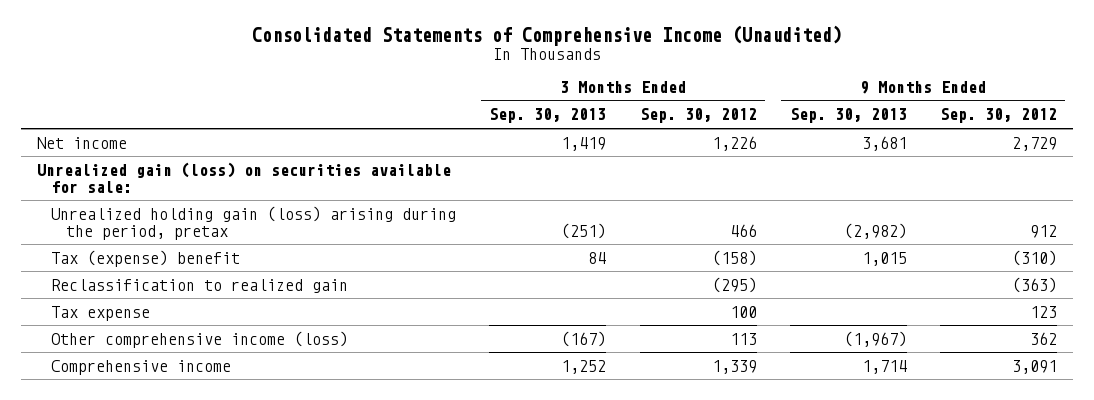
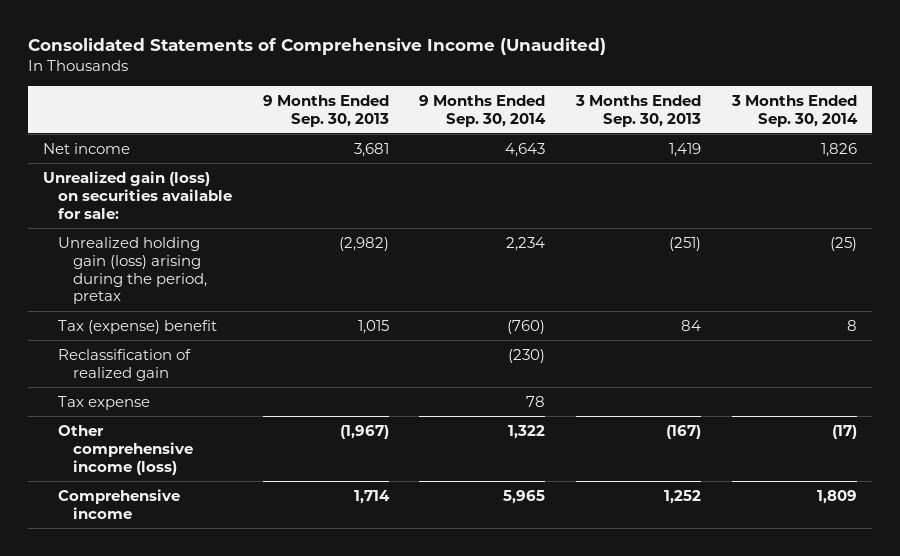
- | 3 Months Ended Sep. 30, 2013 | 3 Months Ended Sep. 30, 2012 | 9 Months Ended Sep. 30, 2013 | 9 Months Ended Sep. 30, 2012
+ | 9 Months Ended Sep. 30, 2013 | 9 Months Ended Sep. 30, 2014 | 3 Months Ended Sep. 30, 2013 | 3 Months Ended Sep. 30, 2014
- Reclassification to realized gain | | (295) | | (363)
+ Reclassification of realized gain | | (230) | |

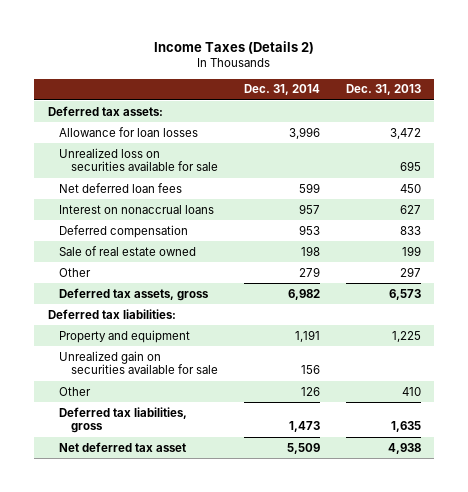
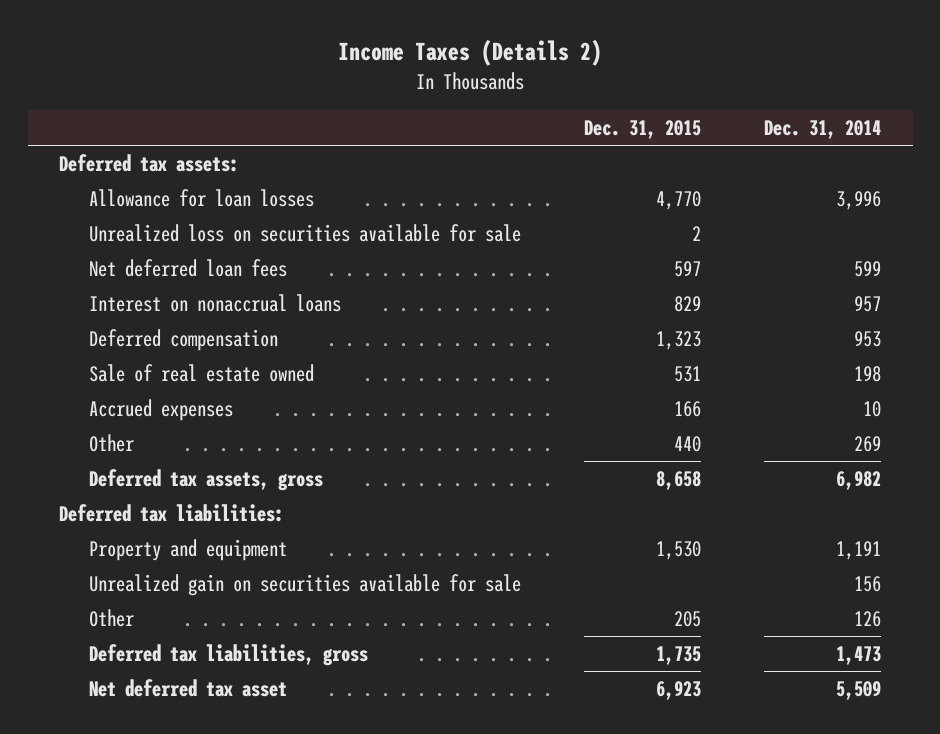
- | Dec. 31, 2014 | Dec. 31, 2013
+ | Dec. 31, 2015 | Dec. 31, 2014
- Other | 279 | 297
+ Accrued expenses | 166 | 10
+ Other | 440 | 269

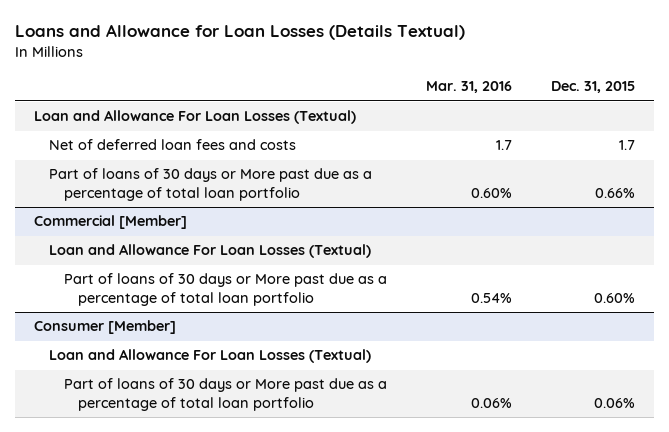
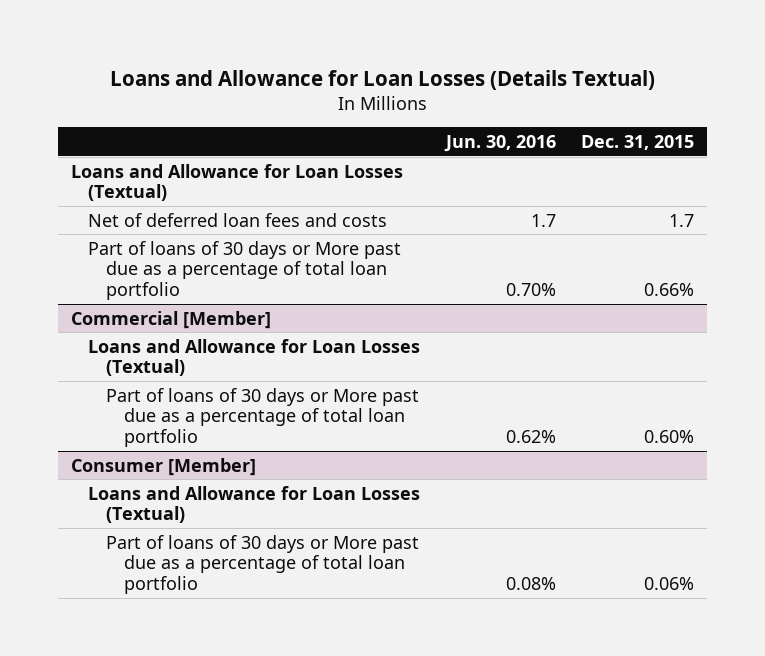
- | Mar. 31, 2016 | Dec. 31, 2015
+ | Jun. 30, 2016 | Dec. 31, 2015
- Loan and Allowance For Loan Losses (Textual)
+ Loans and Allowance for Loan Losses (Textual)
@ Commercial [Member]
- Loan and Allowance For Loan Losses (Textual)
+ Loans and Allowance for Loan Losses (Textual)
@ Consumer [Member]
- Loan and Allowance For Loan Losses (Textual)
+ Loans and Allowance for Loan Losses (Textual)

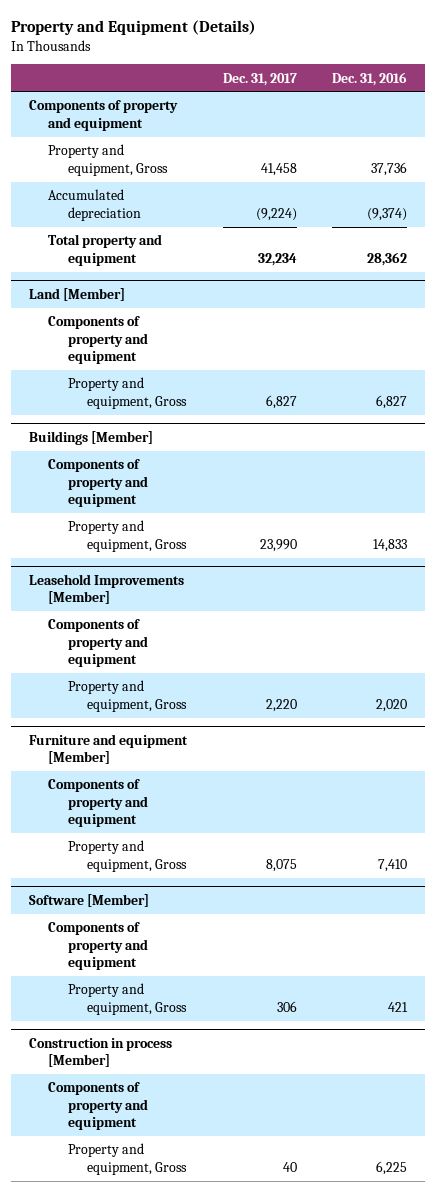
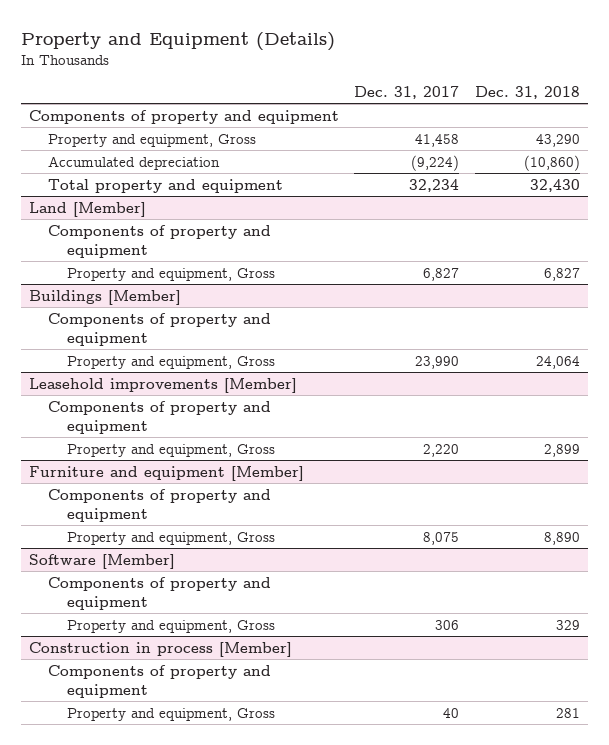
- | Dec. 31, 2017 | Dec. 31, 2016
+ | Dec. 31, 2017 | Dec. 31, 2018
- Leasehold Improvements [Member]
+ Leasehold improvements [Member]

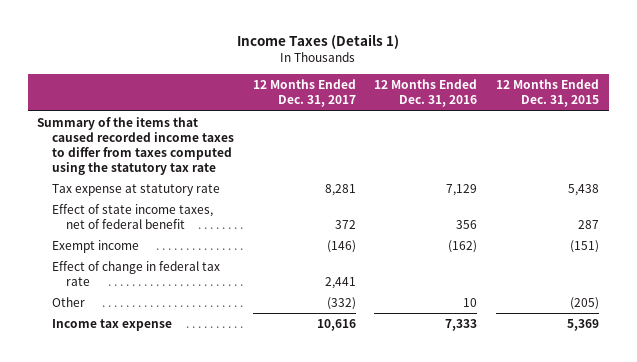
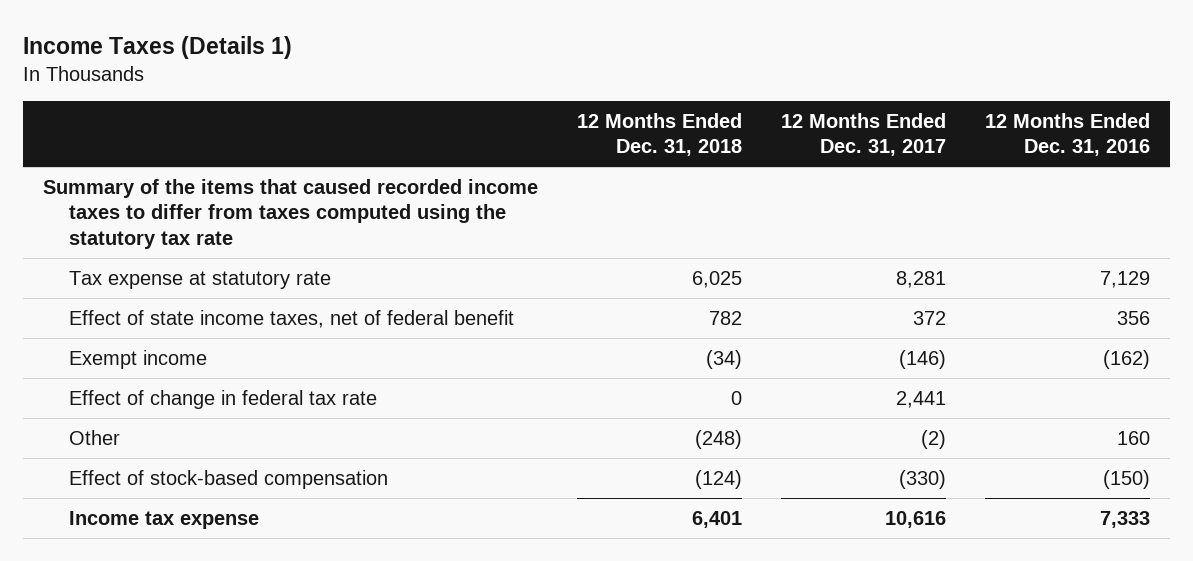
- | 12 Months Ended Dec. 31, 2017 | 12 Months Ended Dec. 31, 2016 | 12 Months Ended Dec. 31, 2015
+ | 12 Months Ended Dec. 31, 2018 | 12 Months Ended Dec. 31, 2017 | 12 Months Ended Dec. 31, 2016
- Other | (332) | 10 | (205)
+ Other | (248) | (2) | 160
+ Effect of stock-based compensation | (124) | (330) | (150)

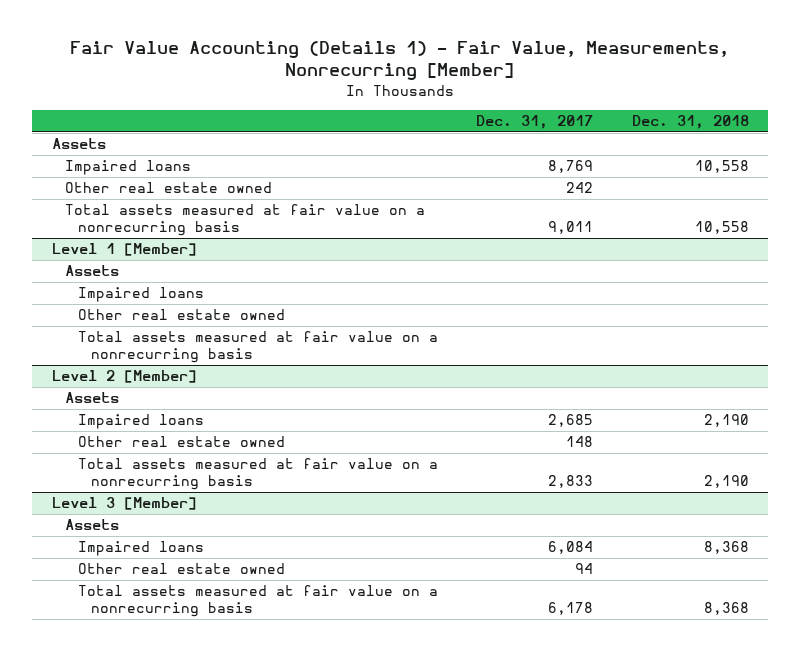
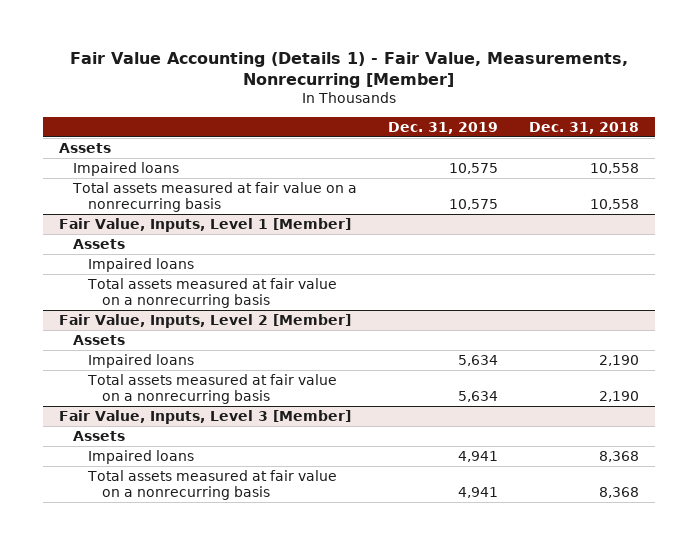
- | Dec. 31, 2017 | Dec. 31, 2018
+ | Dec. 31, 2019 | Dec. 31, 2018
- Other real estate owned | 242 |
- Level 1 [Member]
+ Fair Value, Inputs, Level 1 [Member]
- Other real estate owned
- Level 2 [Member]
+ Fair Value, Inputs, Level 2 [Member]
- Other real estate owned | 148 |
- Level 3 [Member]
+ Fair Value, Inputs, Level 3 [Member]
- Other real estate owned | 94 |

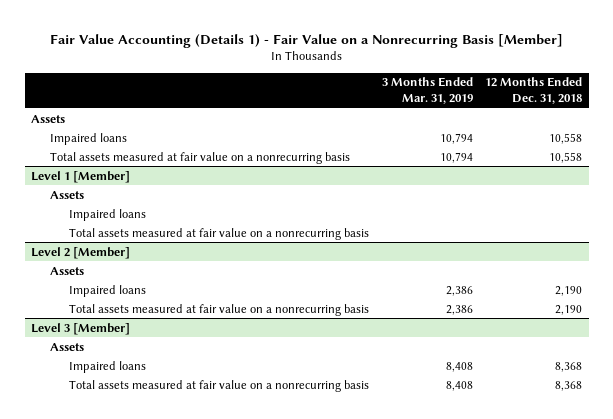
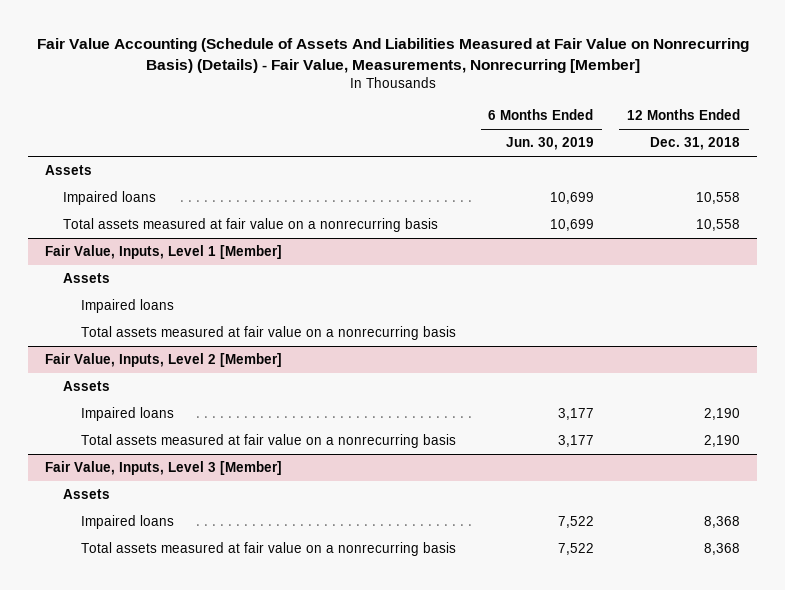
- Fair Value Accounting (Details 1) - Fair Value on a Nonrecurring Basis [Member]
+ Fair Value Accounting (Schedule of Assets And Liabilities Measured at Fair Value on Nonrecurring Basis) (Details) - Fair Value, Measurements, Nonrecurring [Member]
- | 3 Months Ended Mar. 31, 2019 | 12 Months Ended Dec. 31, 2018
+ | 6 Months Ended Jun. 30, 2019 | 12 Months Ended Dec. 31, 2018
- Level 1 [Member]
+ Fair Value, Inputs, Level 1 [Member]
- Level 2 [Member]
+ Fair Value, Inputs, Level 2 [Member]
- Level 3 [Member]
+ Fair Value, Inputs, Level 3 [Member]

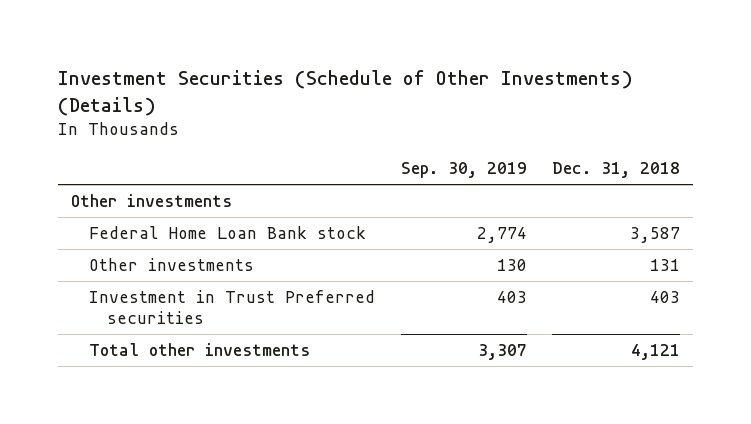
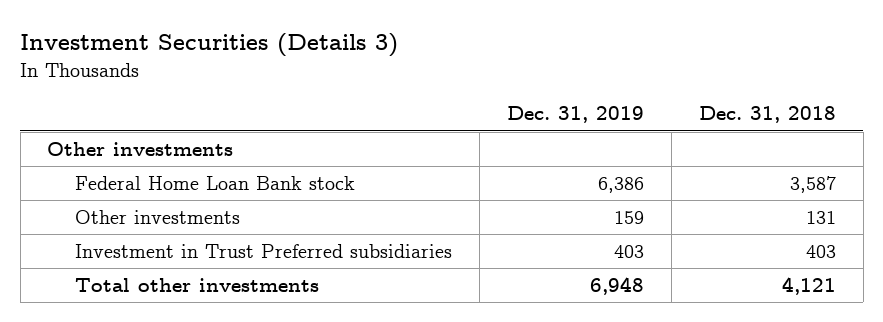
- Investment Securities (Schedule of Other Investments) (Details)
+ Investment Securities (Details 3)
- | Sep. 30, 2019 | Dec. 31, 2018
+ | Dec. 31, 2019 | Dec. 31, 2018
- Investment in Trust Preferred securities | 403 | 403
+ Investment in Trust Preferred subsidiaries | 403 | 403

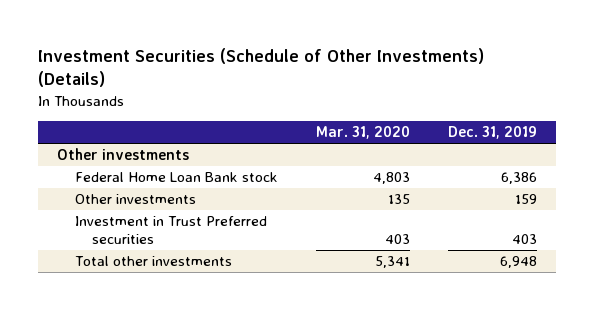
- Investment Securities (Details 3)
+ Investment Securities (Schedule of Other Investments) (Details)
- | Dec. 31, 2019 | Dec. 31, 2018
+ | Mar. 31, 2020 | Dec. 31, 2019
- Investment in Trust Preferred subsidiaries | 403 | 403
+ Investment in Trust Preferred securities | 403 | 403

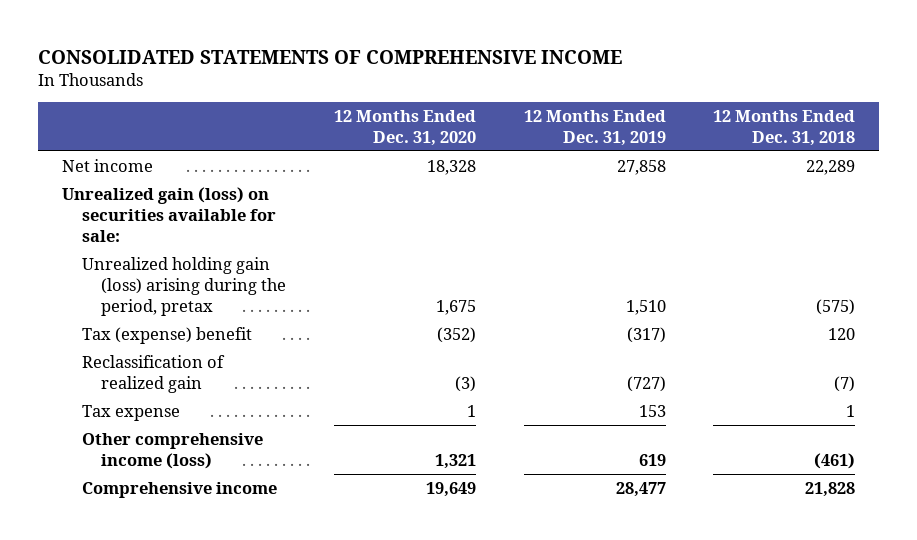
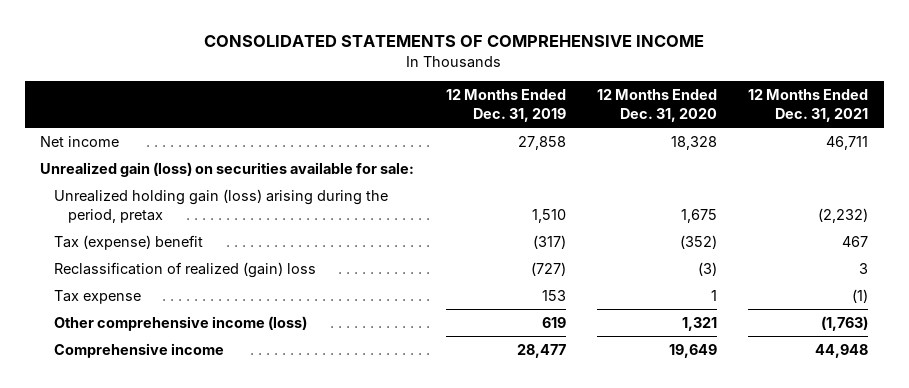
- | 12 Months Ended Dec. 31, 2020 | 12 Months Ended Dec. 31, 2019 | 12 Months Ended Dec. 31, 2018
+ | 12 Months Ended Dec. 31, 2019 | 12 Months Ended Dec. 31, 2020 | 12 Months Ended Dec. 31, 2021
- Reclassification of realized gain | (3) | (727) | (7)
+ Reclassification of realized (gain) loss | (727) | (3) | 3

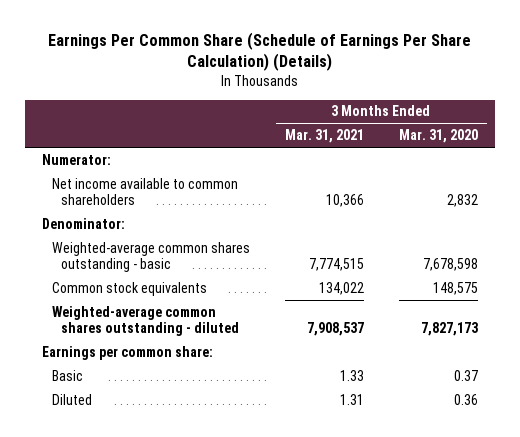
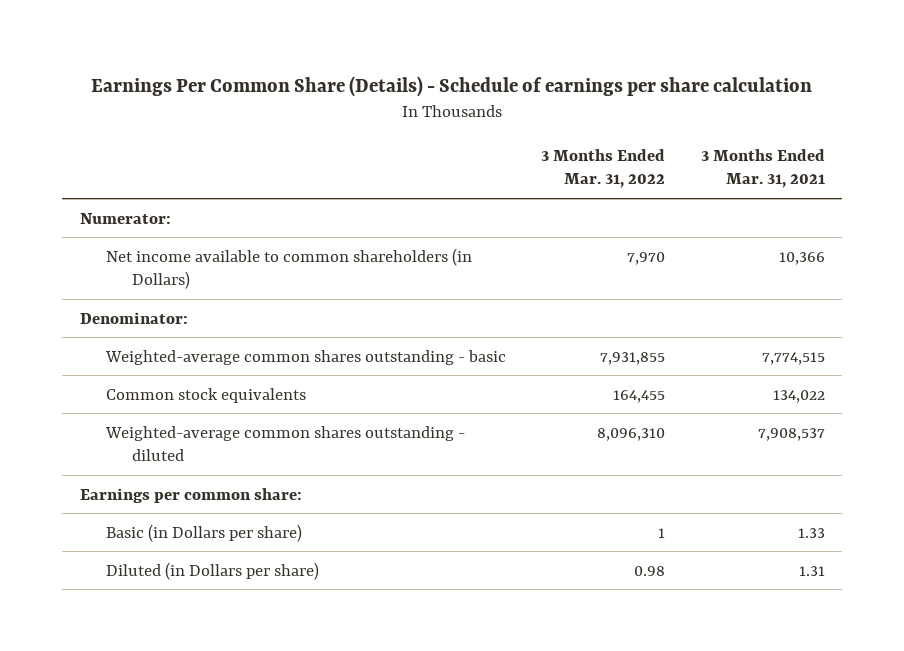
- Earnings Per Common Share (Schedule of Earnings Per Share Calculation) (Details)
+ Earnings Per Common Share (Details) - Schedule of earnings per share calculation
- | 3 Months Ended Mar. 31, 2021 | 3 Months Ended Mar. 31, 2020
+ | 3 Months Ended Mar. 31, 2022 | 3 Months Ended Mar. 31, 2021
- Net income available to common shareholders | 10,366 | 2,832
+ Net income available to common shareholders (in Dollars) | 7,970 | 10,366
- Basic | 1.33 | 0.37
- Diluted | 1.31 | 0.36
+ Basic (in Dollars per share) | 1 | 1.33
+ Diluted (in Dollars per share) | 0.98 | 1.31

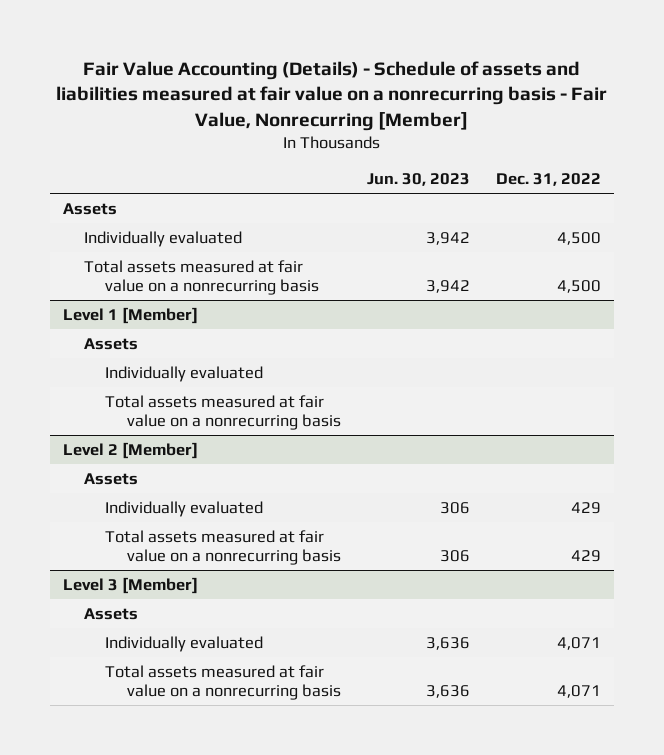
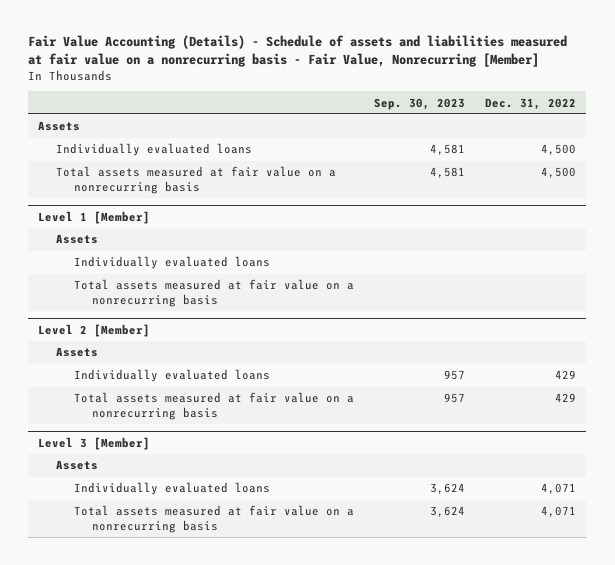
- | Jun. 30, 2023 | Dec. 31, 2022
+ | Sep. 30, 2023 | Dec. 31, 2022
- Individually evaluated | 3,942 | 4,500
+ Individually evaluated loans | 4,581 | 4,500
@ Level 1 [Member]
- Individually evaluated
+ Individually evaluated loans
@ Level 2 [Member]
- Individually evaluated | 306 | 429
+ Individually evaluated loans | 957 | 429
@ Level 3 [Member]
- Individually evaluated | 3,636 | 4,071
+ Individually evaluated loans | 3,624 | 4,071

